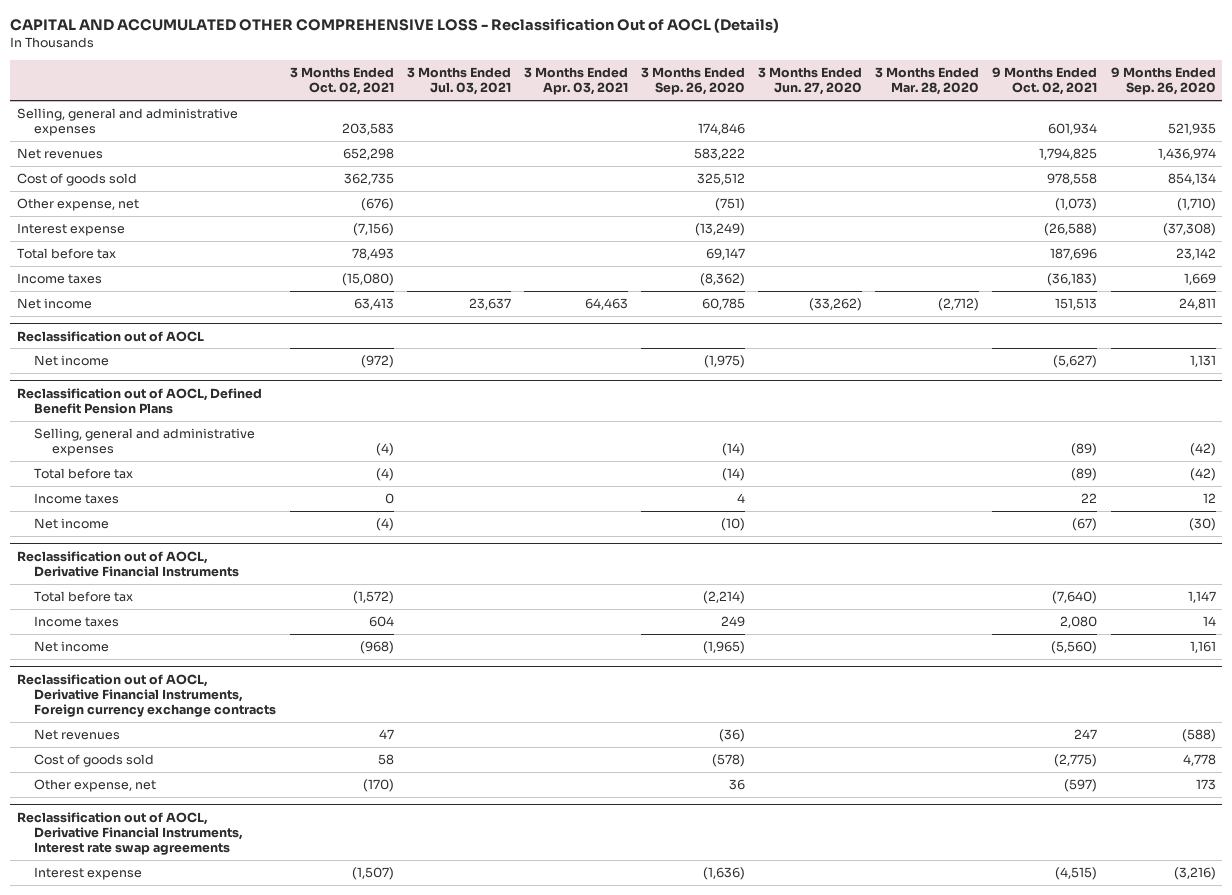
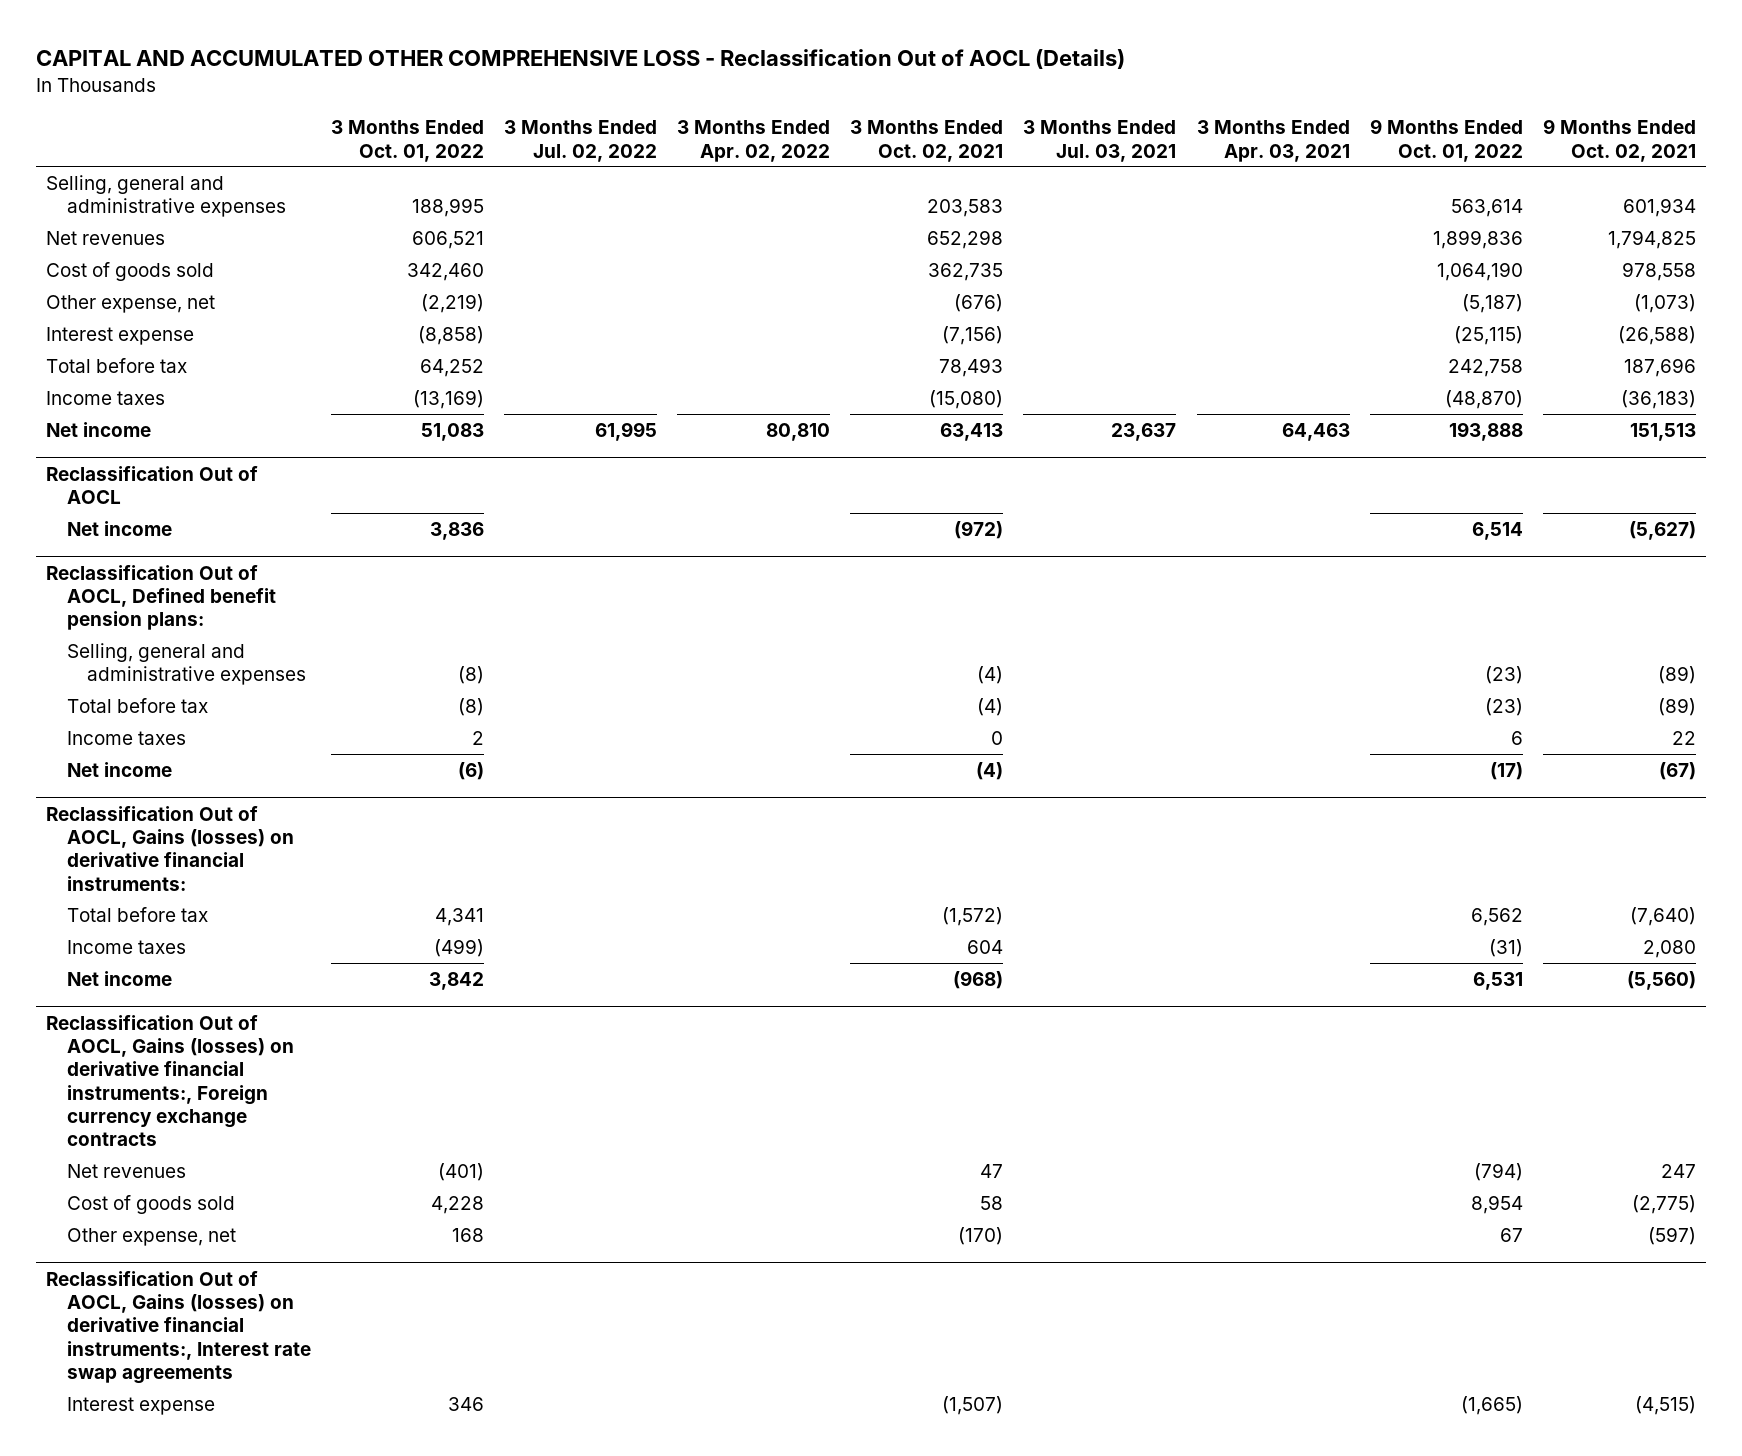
- | 3 Months Ended Oct. 02, 2021 | 3 Months Ended Jul. 03, 2021 | 3 Months Ended Apr. 03, 2021 | 3 Months Ended Sep. 26, 2020 | 3 Months Ended Jun. 27, 2020 | 3 Months Ended Mar. 28, 2020 | 9 Months Ended Oct. 02, 2021 | 9 Months Ended Sep. 26, 2020
+ | 3 Months Ended Oct. 01, 2022 | 3 Months Ended Jul. 02, 2022 | 3 Months Ended Apr. 02, 2022 | 3 Months Ended Oct. 02, 2021 | 3 Months Ended Jul. 03, 2021 | 3 Months Ended Apr. 03, 2021 | 9 Months Ended Oct. 01, 2022 | 9 Months Ended Oct. 02, 2021
- Reclassification out of AOCL
+ Reclassification Out of AOCL
- Reclassification out of AOCL, Defined Benefit Pension Plans
+ Reclassification Out of AOCL, Defined benefit pension plans:
- Reclassification out of AOCL, Derivative Financial Instruments
+ Reclassification Out of AOCL, Gains (losses) on derivative financial instruments:
- Reclassification out of AOCL, Derivative Financial Instruments, Foreign currency exchange contracts
+ Reclassification Out of AOCL, Gains (losses) on derivative financial instruments:, Foreign currency exchange contracts
- Reclassification out of AOCL, Derivative Financial Instruments, Interest rate swap agreements
+ Reclassification Out of AOCL, Gains (losses) on derivative financial instruments:, Interest rate swap agreements

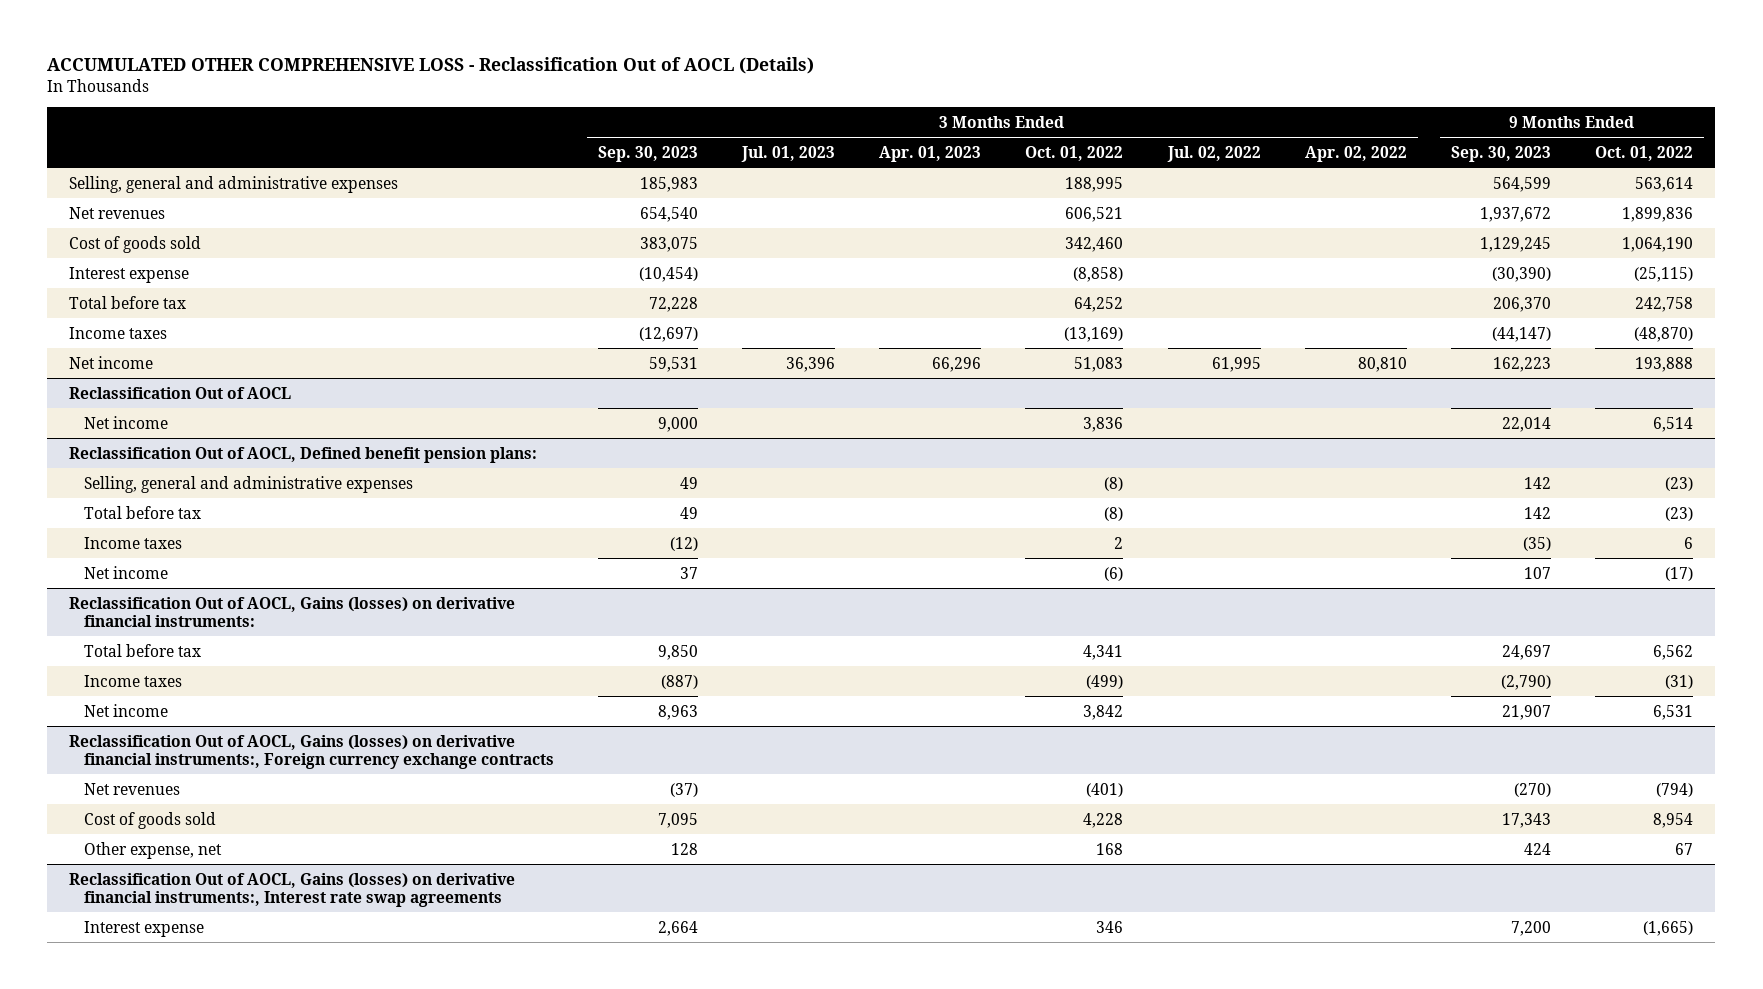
- CAPITAL AND ACCUMULATED OTHER COMPREHENSIVE LOSS - Reclassification Out of AOCL (Details)
+ ACCUMULATED OTHER COMPREHENSIVE LOSS - Reclassification Out of AOCL (Details)
- | 3 Months Ended Oct. 01, 2022 | 3 Months Ended Jul. 02, 2022 | 3 Months Ended Apr. 02, 2022 | 3 Months Ended Oct. 02, 2021 | 3 Months Ended Jul. 03, 2021 | 3 Months Ended Apr. 03, 2021 | 9 Months Ended Oct. 01, 2022 | 9 Months Ended Oct. 02, 2021
+ | 3 Months Ended Sep. 30, 2023 | 3 Months Ended Jul. 01, 2023 | 3 Months Ended Apr. 01, 2023 | 3 Months Ended Oct. 01, 2022 | 3 Months Ended Jul. 02, 2022 | 3 Months Ended Apr. 02, 2022 | 9 Months Ended Sep. 30, 2023 | 9 Months Ended Oct. 01, 2022
- Other expense, net | (2,219) | | | (676) | | | (5,187) | (1,073)

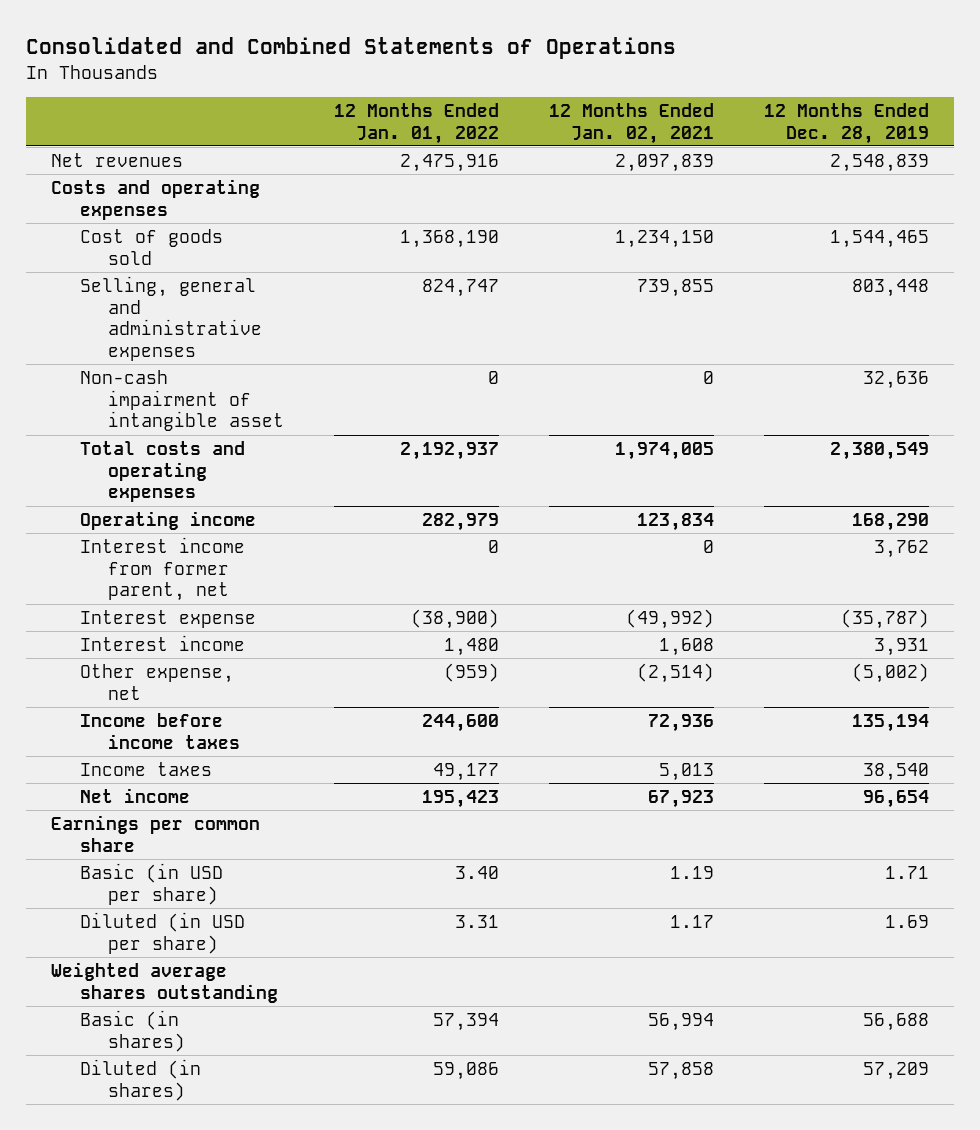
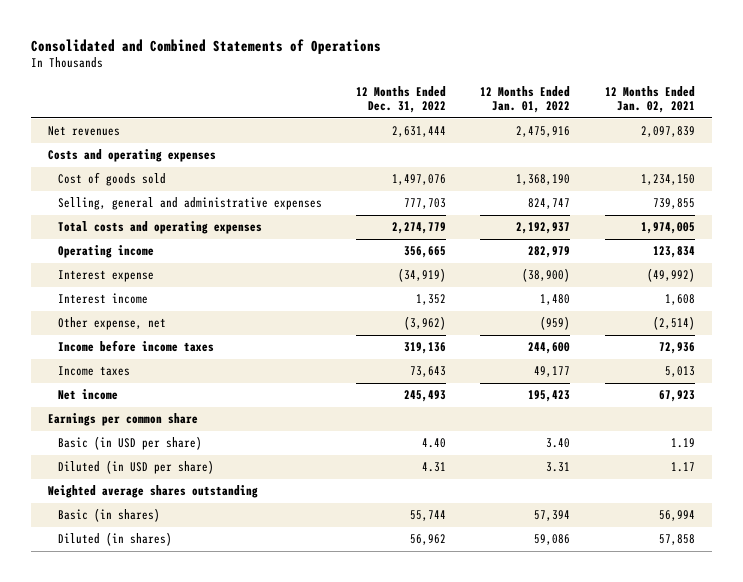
- | 12 Months Ended Jan. 01, 2022 | 12 Months Ended Jan. 02, 2021 | 12 Months Ended Dec. 28, 2019
+ | 12 Months Ended Dec. 31, 2022 | 12 Months Ended Jan. 01, 2022 | 12 Months Ended Jan. 02, 2021
- Non-cash impairment of intangible asset | 0 | 0 | 32,636
- Interest income from former parent, net | 0 | 0 | 3,762

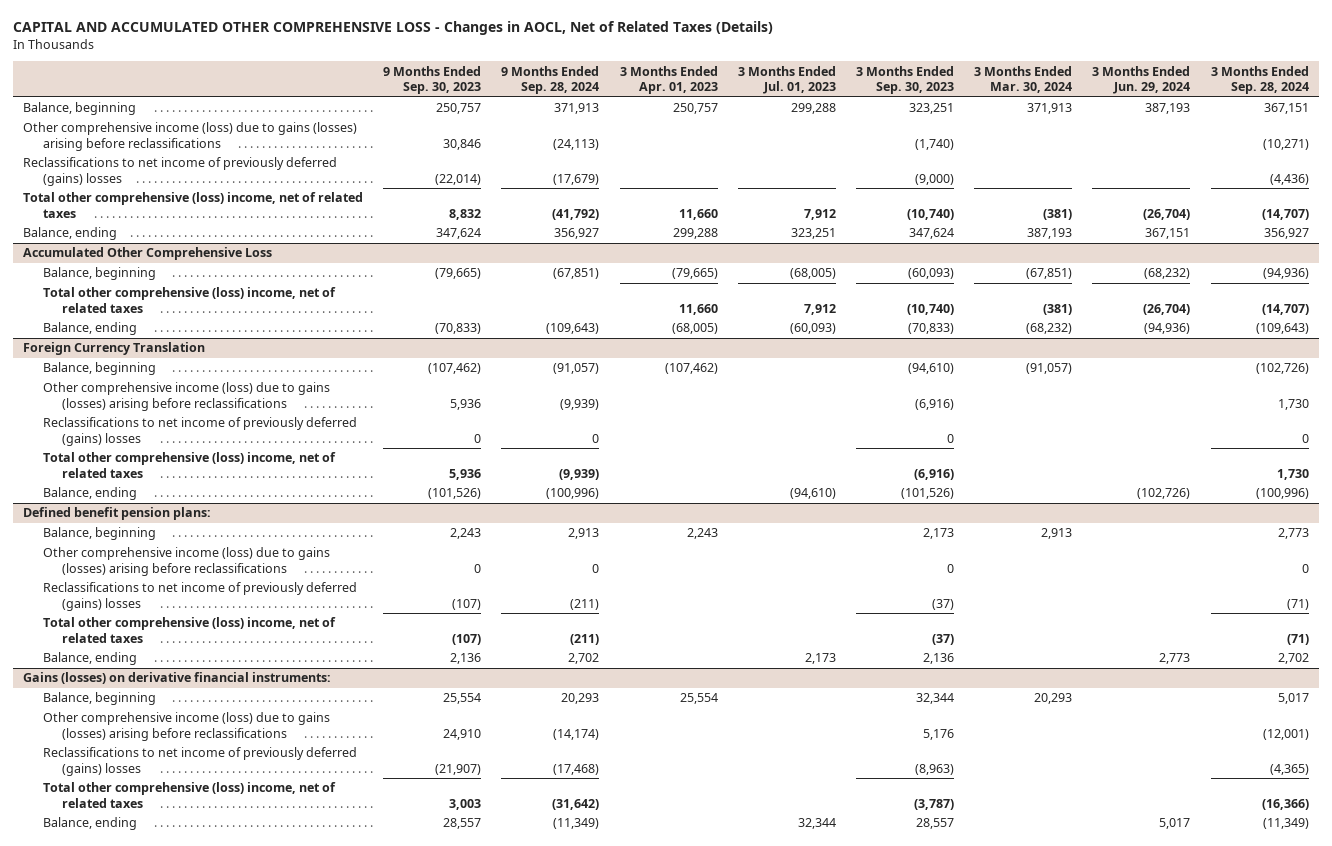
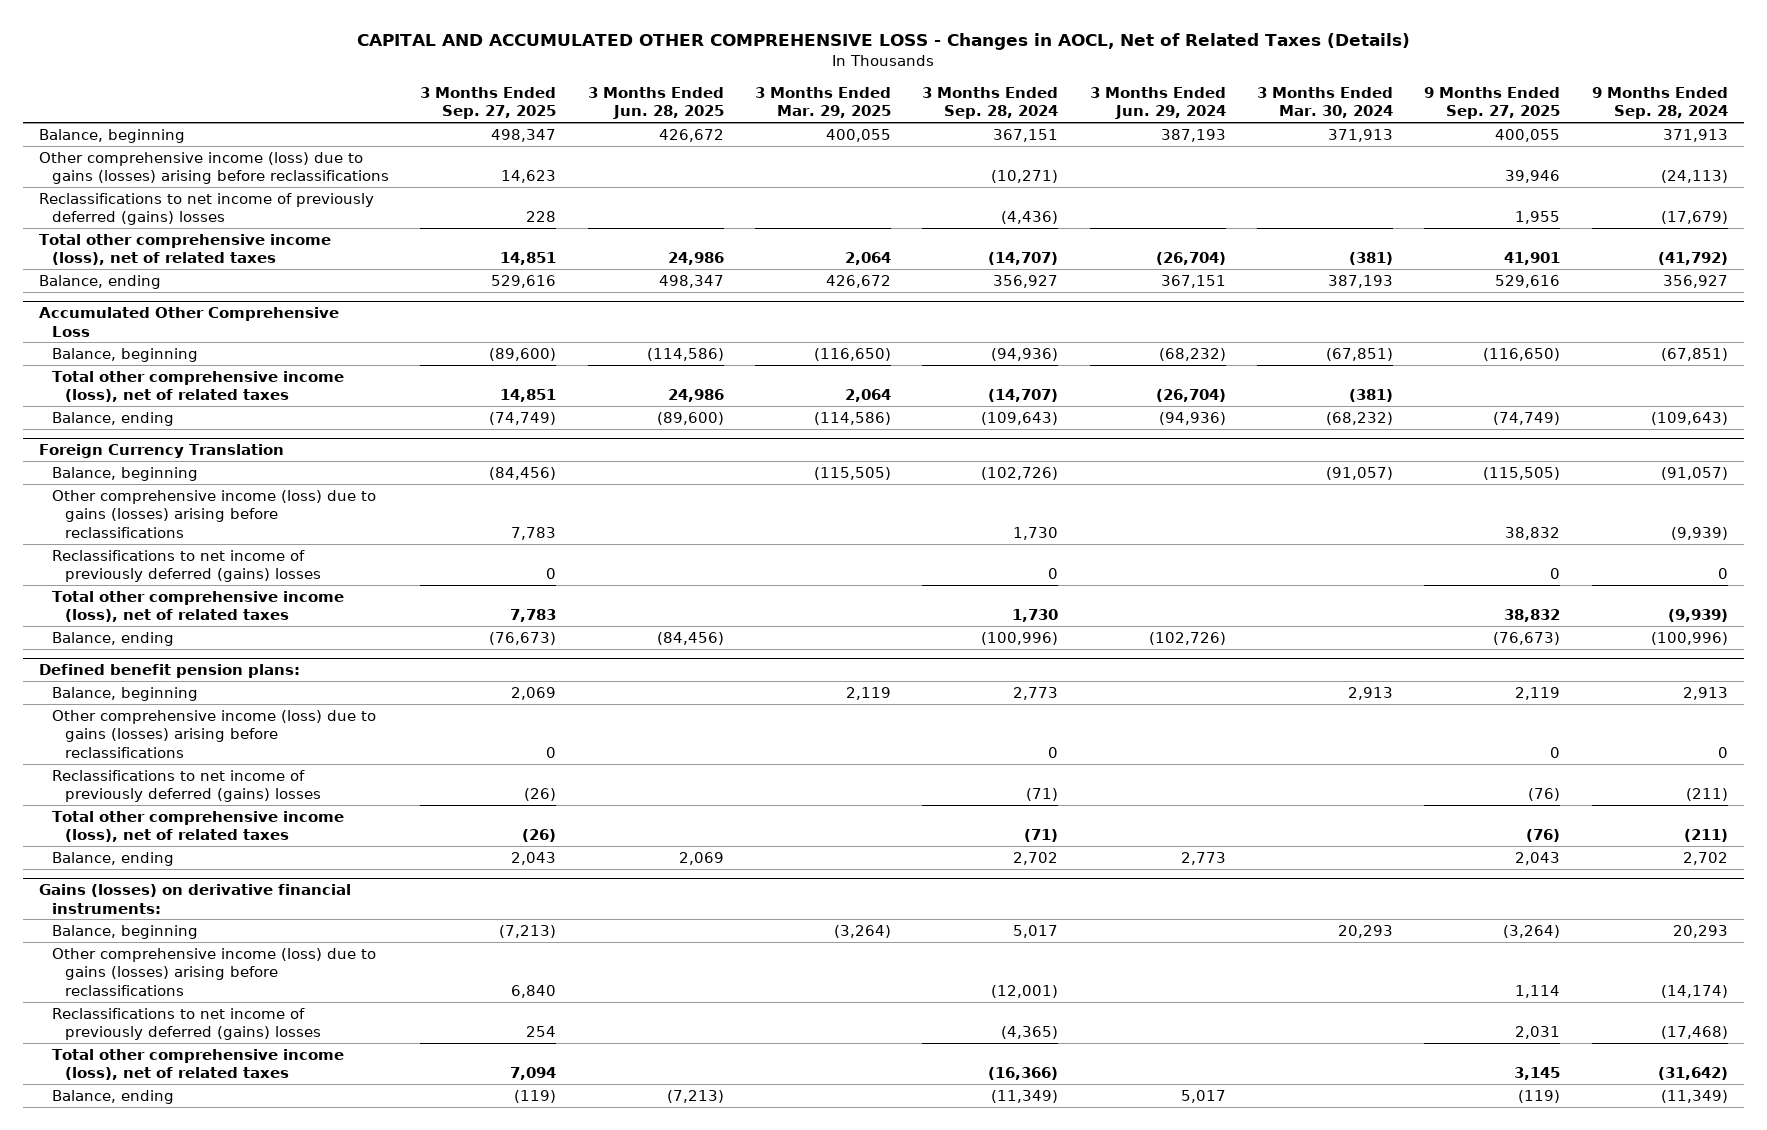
- | 9 Months Ended Sep. 30, 2023 | 9 Months Ended Sep. 28, 2024 | 3 Months Ended Apr. 01, 2023 | 3 Months Ended Jul. 01, 2023 | 3 Months Ended Sep. 30, 2023 | 3 Months Ended Mar. 30, 2024 | 3 Months Ended Jun. 29, 2024 | 3 Months Ended Sep. 28, 2024
+ | 3 Months Ended Sep. 27, 2025 | 3 Months Ended Jun. 28, 2025 | 3 Months Ended Mar. 29, 2025 | 3 Months Ended Sep. 28, 2024 | 3 Months Ended Jun. 29, 2024 | 3 Months Ended Mar. 30, 2024 | 9 Months Ended Sep. 27, 2025 | 9 Months Ended Sep. 28, 2024
- Total other comprehensive (loss) income, net of related taxes | 8,832 | (41,792) | 11,660 | 7,912 | (10,740) | (381) | (26,704) | (14,707)
+ Total other comprehensive income (loss), net of related taxes | 14,851 | 24,986 | 2,064 | (14,707) | (26,704) | (381) | 41,901 | (41,792)
@ Accumulated Other Comprehensive Loss
- Total other comprehensive (loss) income, net of related taxes | | | 11,660 | 7,912 | (10,740) | (381) | (26,704) | (14,707)
+ Total other comprehensive income (loss), net of related taxes | 14,851 | 24,986 | 2,064 | (14,707) | (26,704) | (381) | |
@ Foreign Currency Translation
- Total other comprehensive (loss) income, net of related taxes | 5,936 | (9,939) | | | (6,916) | | | 1,730
+ Total other comprehensive income (loss), net of related taxes | 7,783 | | | 1,730 | | | 38,832 | (9,939)
@ Defined benefit pension plans:
- Total other comprehensive (loss) income, net of related taxes | (107) | (211) | | | (37) | | | (71)
+ Total other comprehensive income (loss), net of related taxes | (26) | | | (71) | | | (76) | (211)
@ Gains (losses) on derivative financial instruments:
- Total other comprehensive (loss) income, net of related taxes | 3,003 | (31,642) | | | (3,787) | | | (16,366)
+ Total other comprehensive income (loss), net of related taxes | 7,094 | | | (16,366) | | | 3,145 | (31,642)

